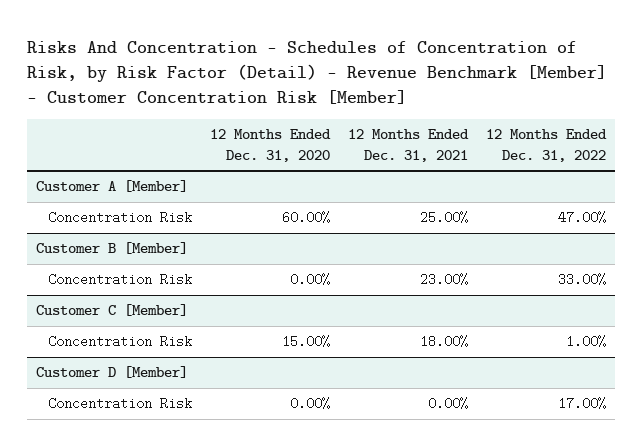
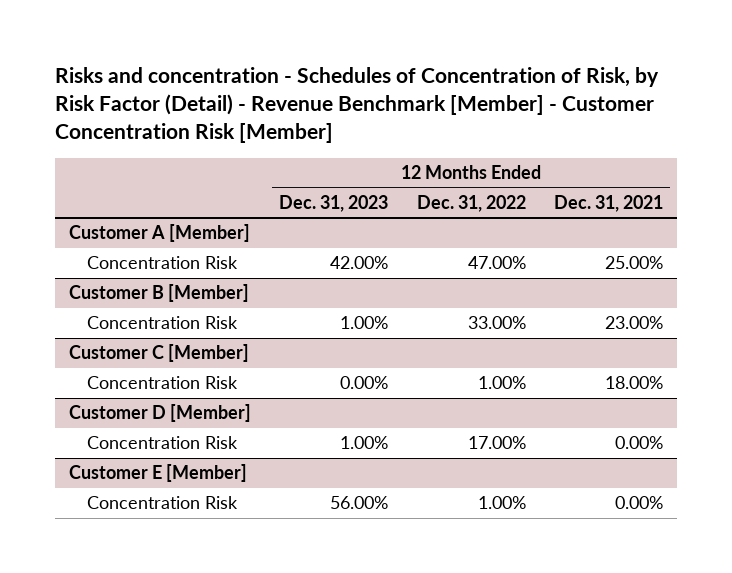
- Risks And Concentration - Schedules of Concentration of Risk, by Risk Factor (Detail) - Revenue Benchmark [Member] - Customer Concentration Risk [Member]
+ Risks and concentration - Schedules of Concentration of Risk, by Risk Factor (Detail) - Revenue Benchmark [Member] - Customer Concentration Risk [Member]
- | 12 Months Ended Dec. 31, 2020 | 12 Months Ended Dec. 31, 2021 | 12 Months Ended Dec. 31, 2022
+ | 12 Months Ended Dec. 31, 2023 | 12 Months Ended Dec. 31, 2022 | 12 Months Ended Dec. 31, 2021
+ Customer E [Member]
+ Concentration Risk | 56.00% | 1.00% | 0.00%

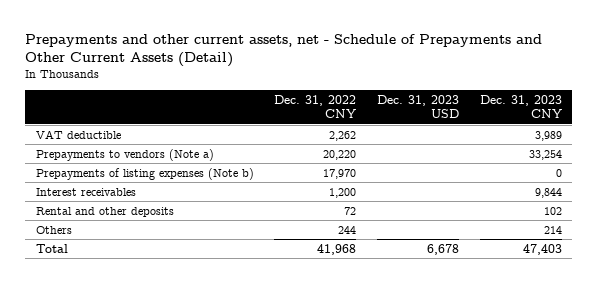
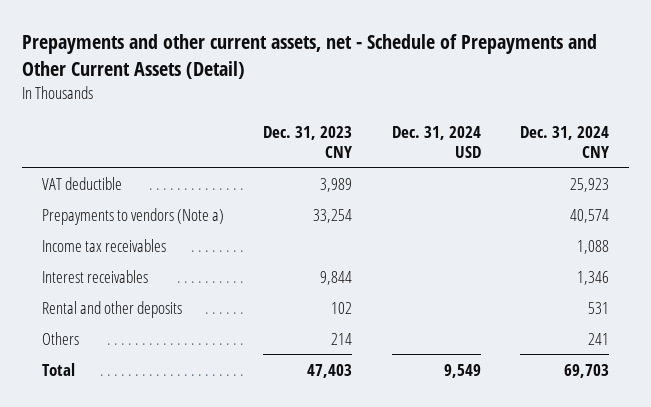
- | Dec. 31, 2022 CNY | Dec. 31, 2023 USD | Dec. 31, 2023 CNY
+ | Dec. 31, 2023 CNY | Dec. 31, 2024 USD | Dec. 31, 2024 CNY
- Prepayments of listing expenses (Note b) | 17,970 | | 0
+ Income tax receivables | | | 1,088

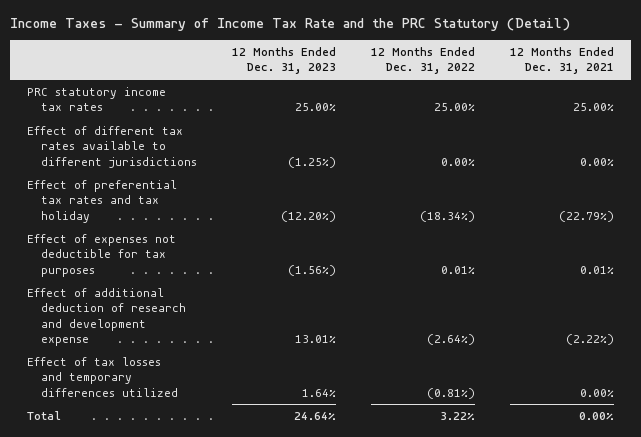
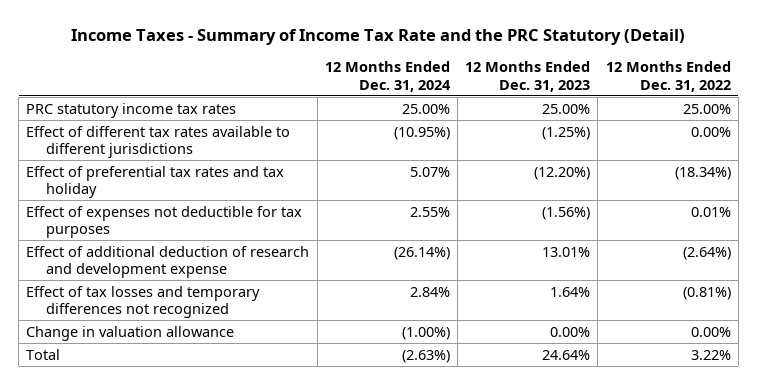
- | 12 Months Ended Dec. 31, 2023 | 12 Months Ended Dec. 31, 2022 | 12 Months Ended Dec. 31, 2021
+ | 12 Months Ended Dec. 31, 2024 | 12 Months Ended Dec. 31, 2023 | 12 Months Ended Dec. 31, 2022
- Effect of tax losses and temporary differences utilized | 1.64% | (0.81%) | 0.00%
+ Effect of tax losses and temporary differences not recognized | 2.84% | 1.64% | (0.81%)
+ Change in valuation allowance | (1.00%) | 0.00% | 0.00%

